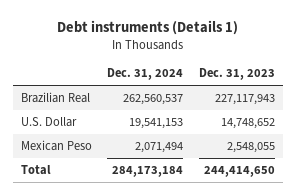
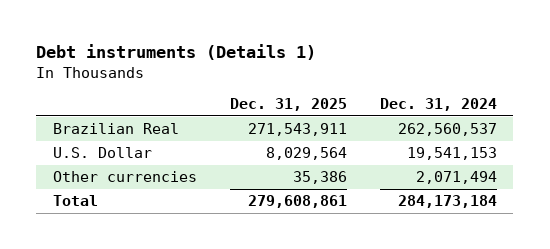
- | Dec. 31, 2024 | Dec. 31, 2023
+ | Dec. 31, 2025 | Dec. 31, 2024
- Mexican Peso | 2,071,494 | 2,548,055
+ Other currencies | 35,386 | 2,071,494

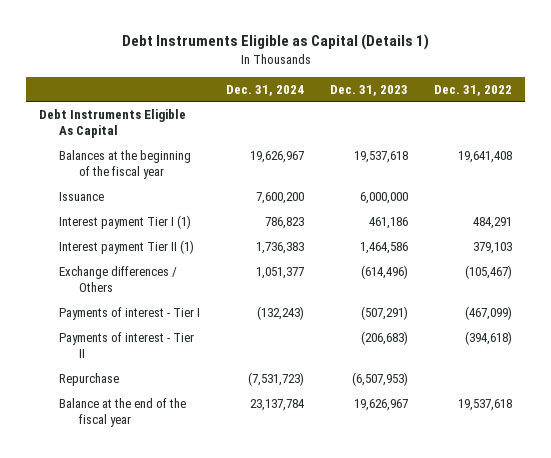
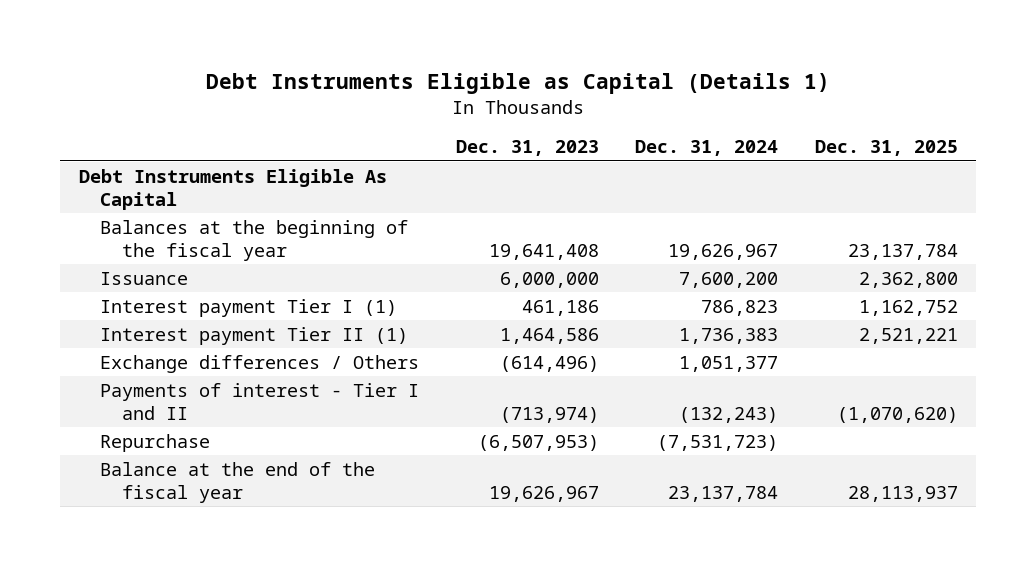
- | Dec. 31, 2024 | Dec. 31, 2023 | Dec. 31, 2022
+ | Dec. 31, 2023 | Dec. 31, 2024 | Dec. 31, 2025
- Balances at the beginning of the fiscal year | 19,626,967 | 19,537,618 | 19,641,408
+ Balances at the beginning of the fiscal year | 19,641,408 | 19,626,967 | 23,137,784
- Payments of interest - Tier I | (132,243) | (507,291) | (467,099)
- Payments of interest - Tier II | | (206,683) | (394,618)
+ Payments of interest - Tier I and II | (713,974) | (132,243) | (1,070,620)

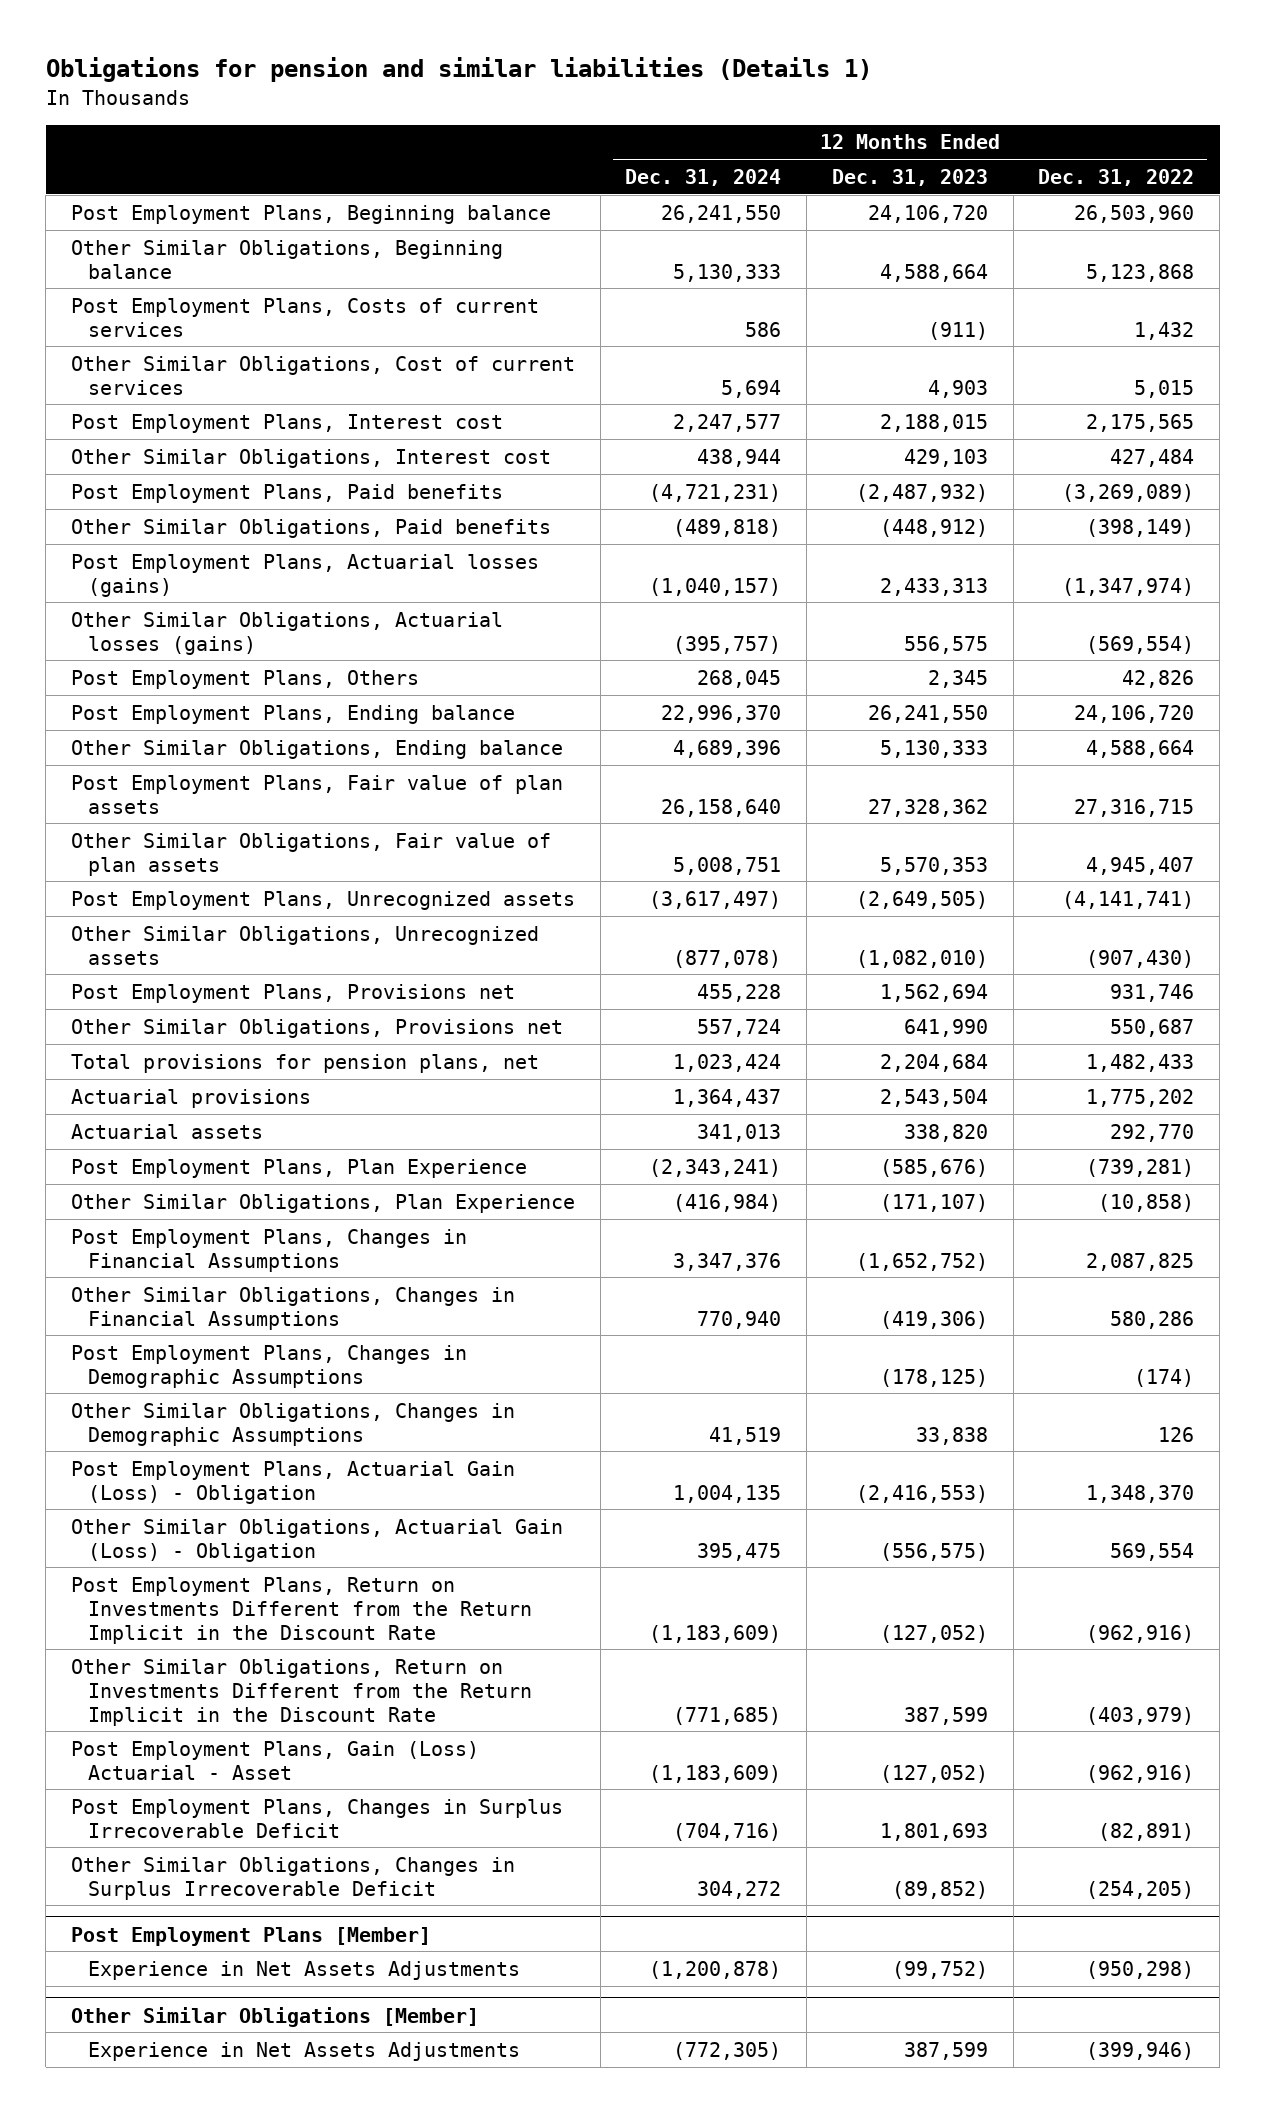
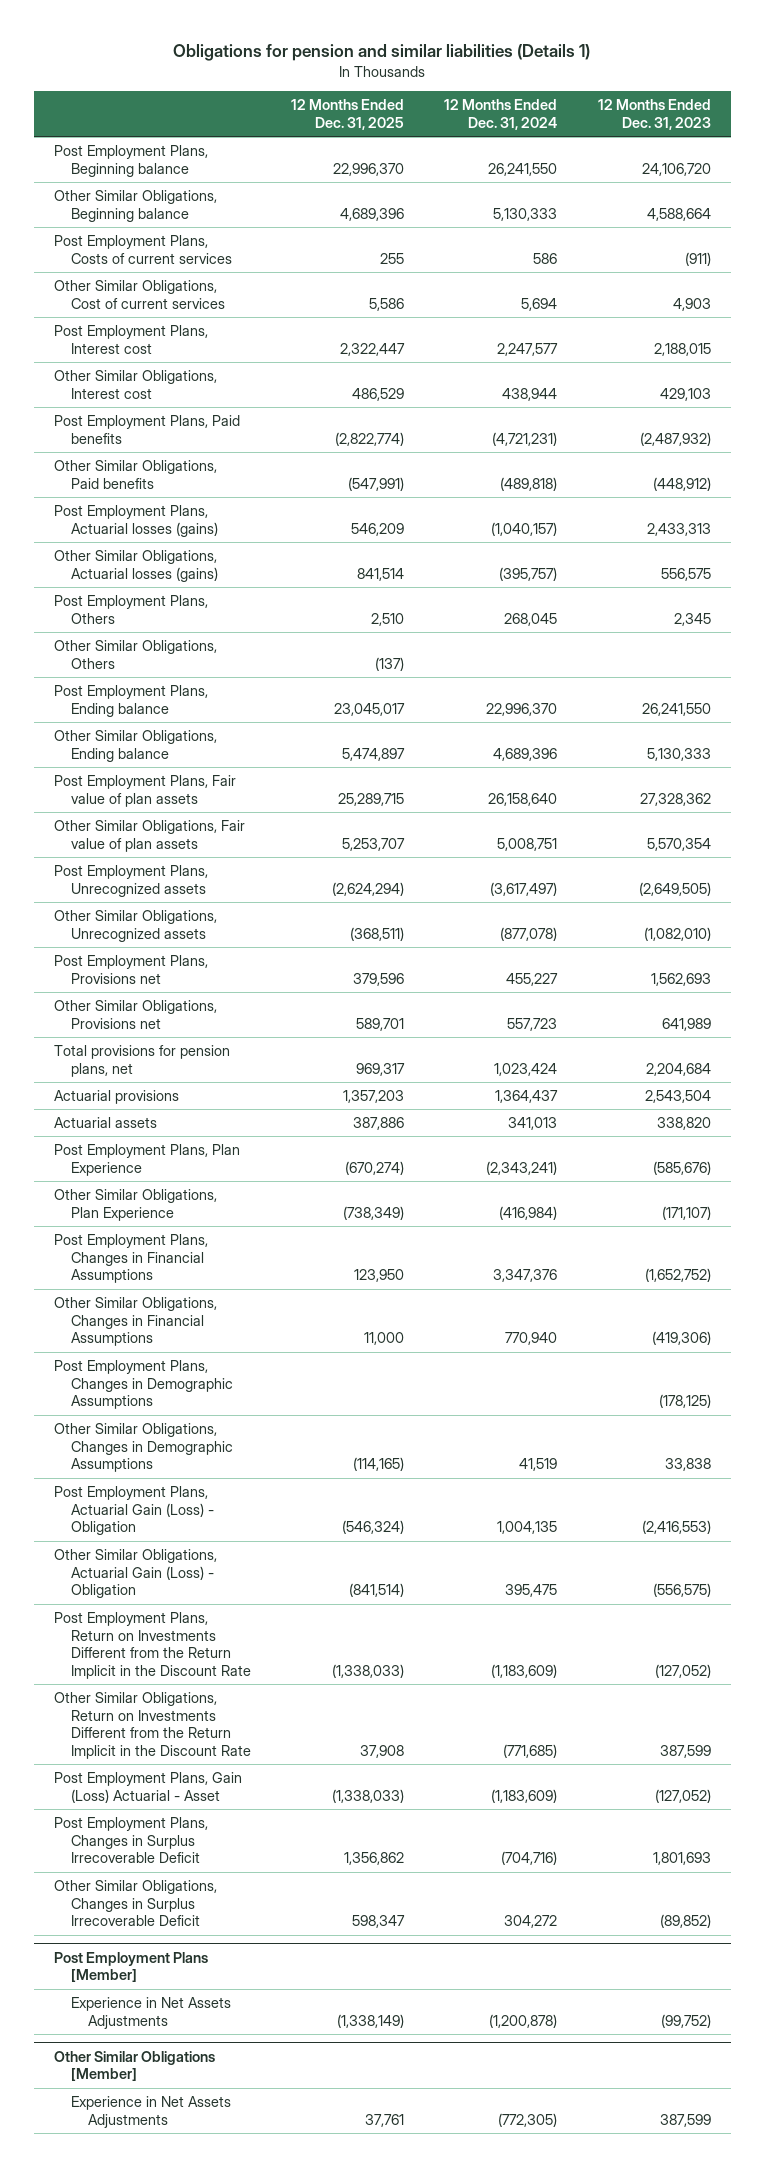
- | 12 Months Ended Dec. 31, 2024 | 12 Months Ended Dec. 31, 2023 | 12 Months Ended Dec. 31, 2022
+ | 12 Months Ended Dec. 31, 2025 | 12 Months Ended Dec. 31, 2024 | 12 Months Ended Dec. 31, 2023
+ Other Similar Obligations, Others | (137) | |
- Other Similar Obligations, Fair value of plan assets | 5,008,751 | 5,570,353 | 4,945,407
+ Other Similar Obligations, Fair value of plan assets | 5,253,707 | 5,008,751 | 5,570,354
- Post Employment Plans, Provisions net | 455,228 | 1,562,694 | 931,746
- Other Similar Obligations, Provisions net | 557,724 | 641,990 | 550,687
+ Post Employment Plans, Provisions net | 379,596 | 455,227 | 1,562,693
+ Other Similar Obligations, Provisions net | 589,701 | 557,723 | 641,989

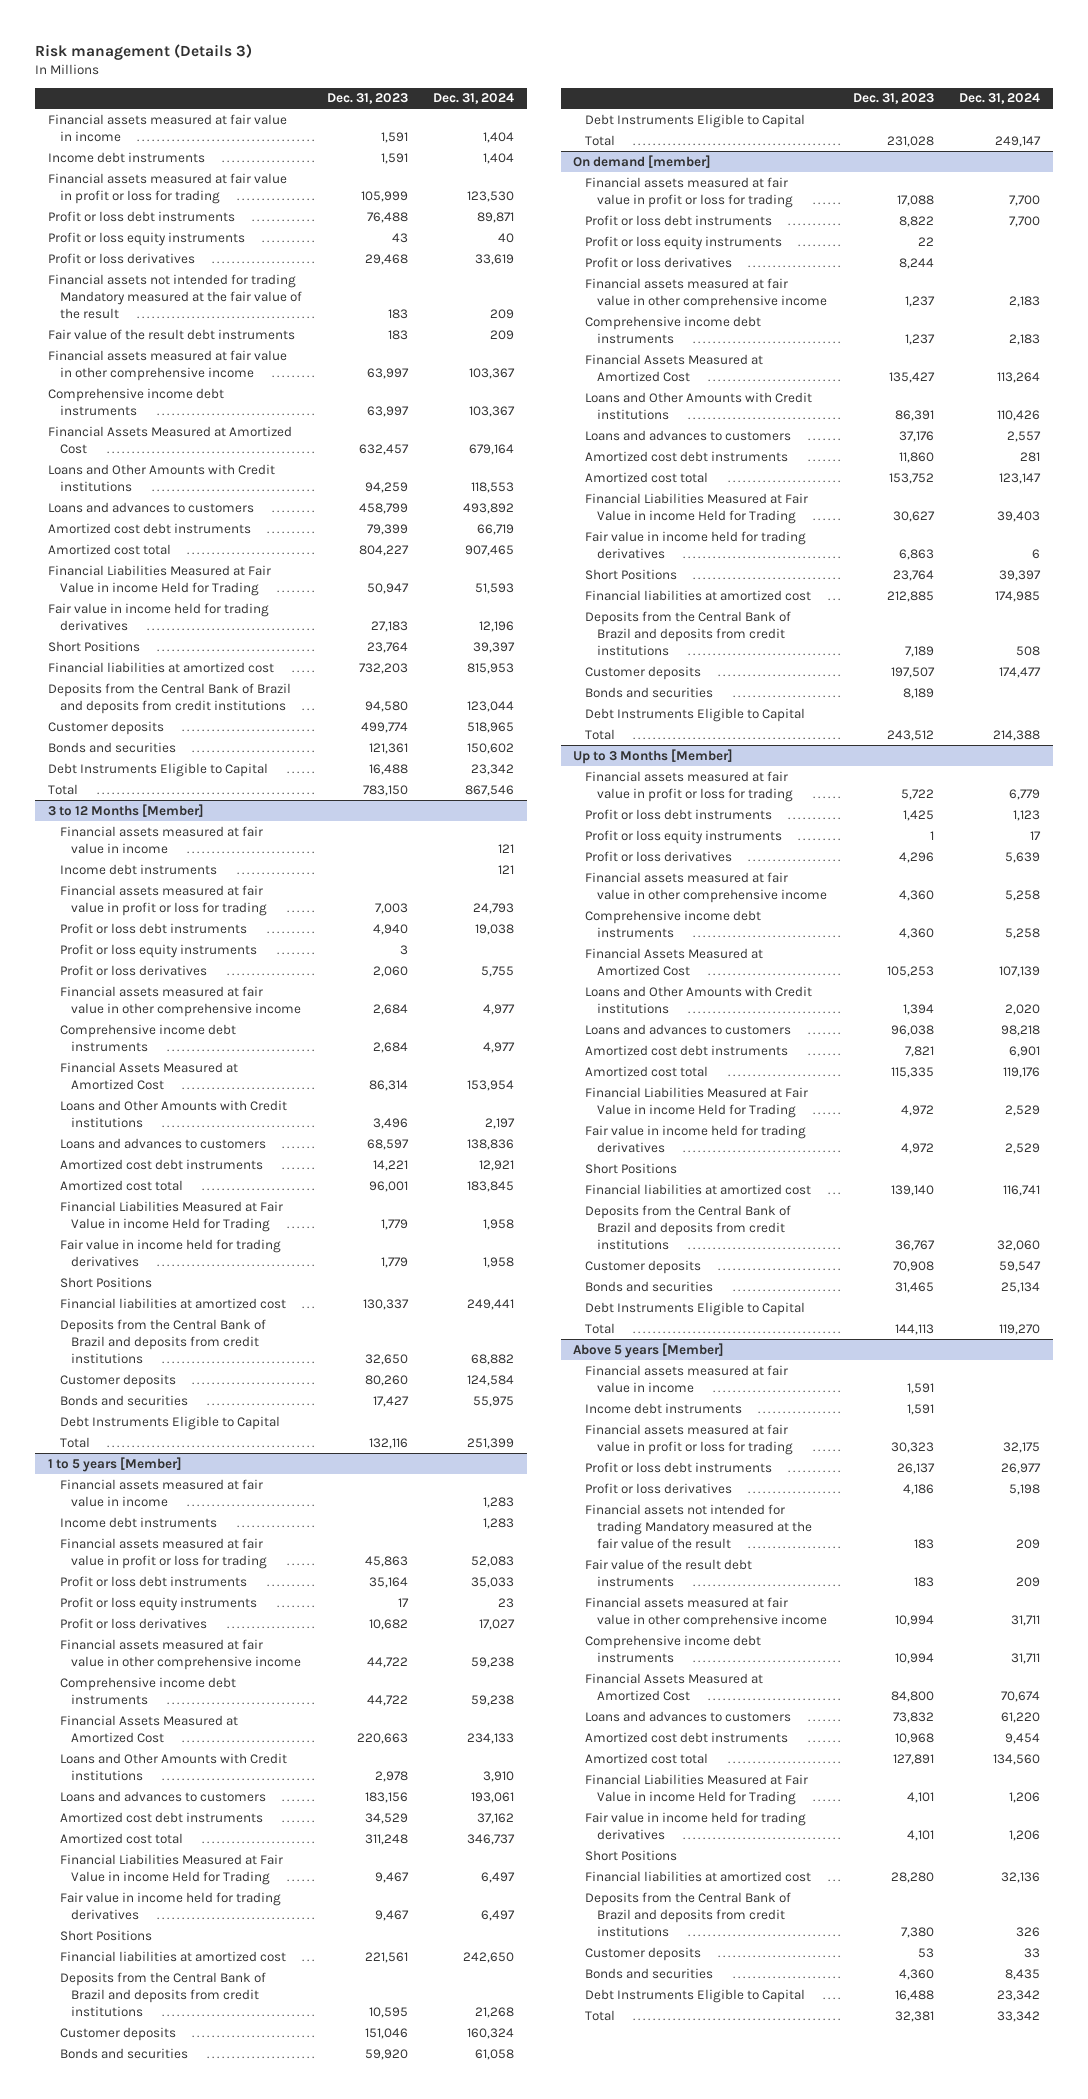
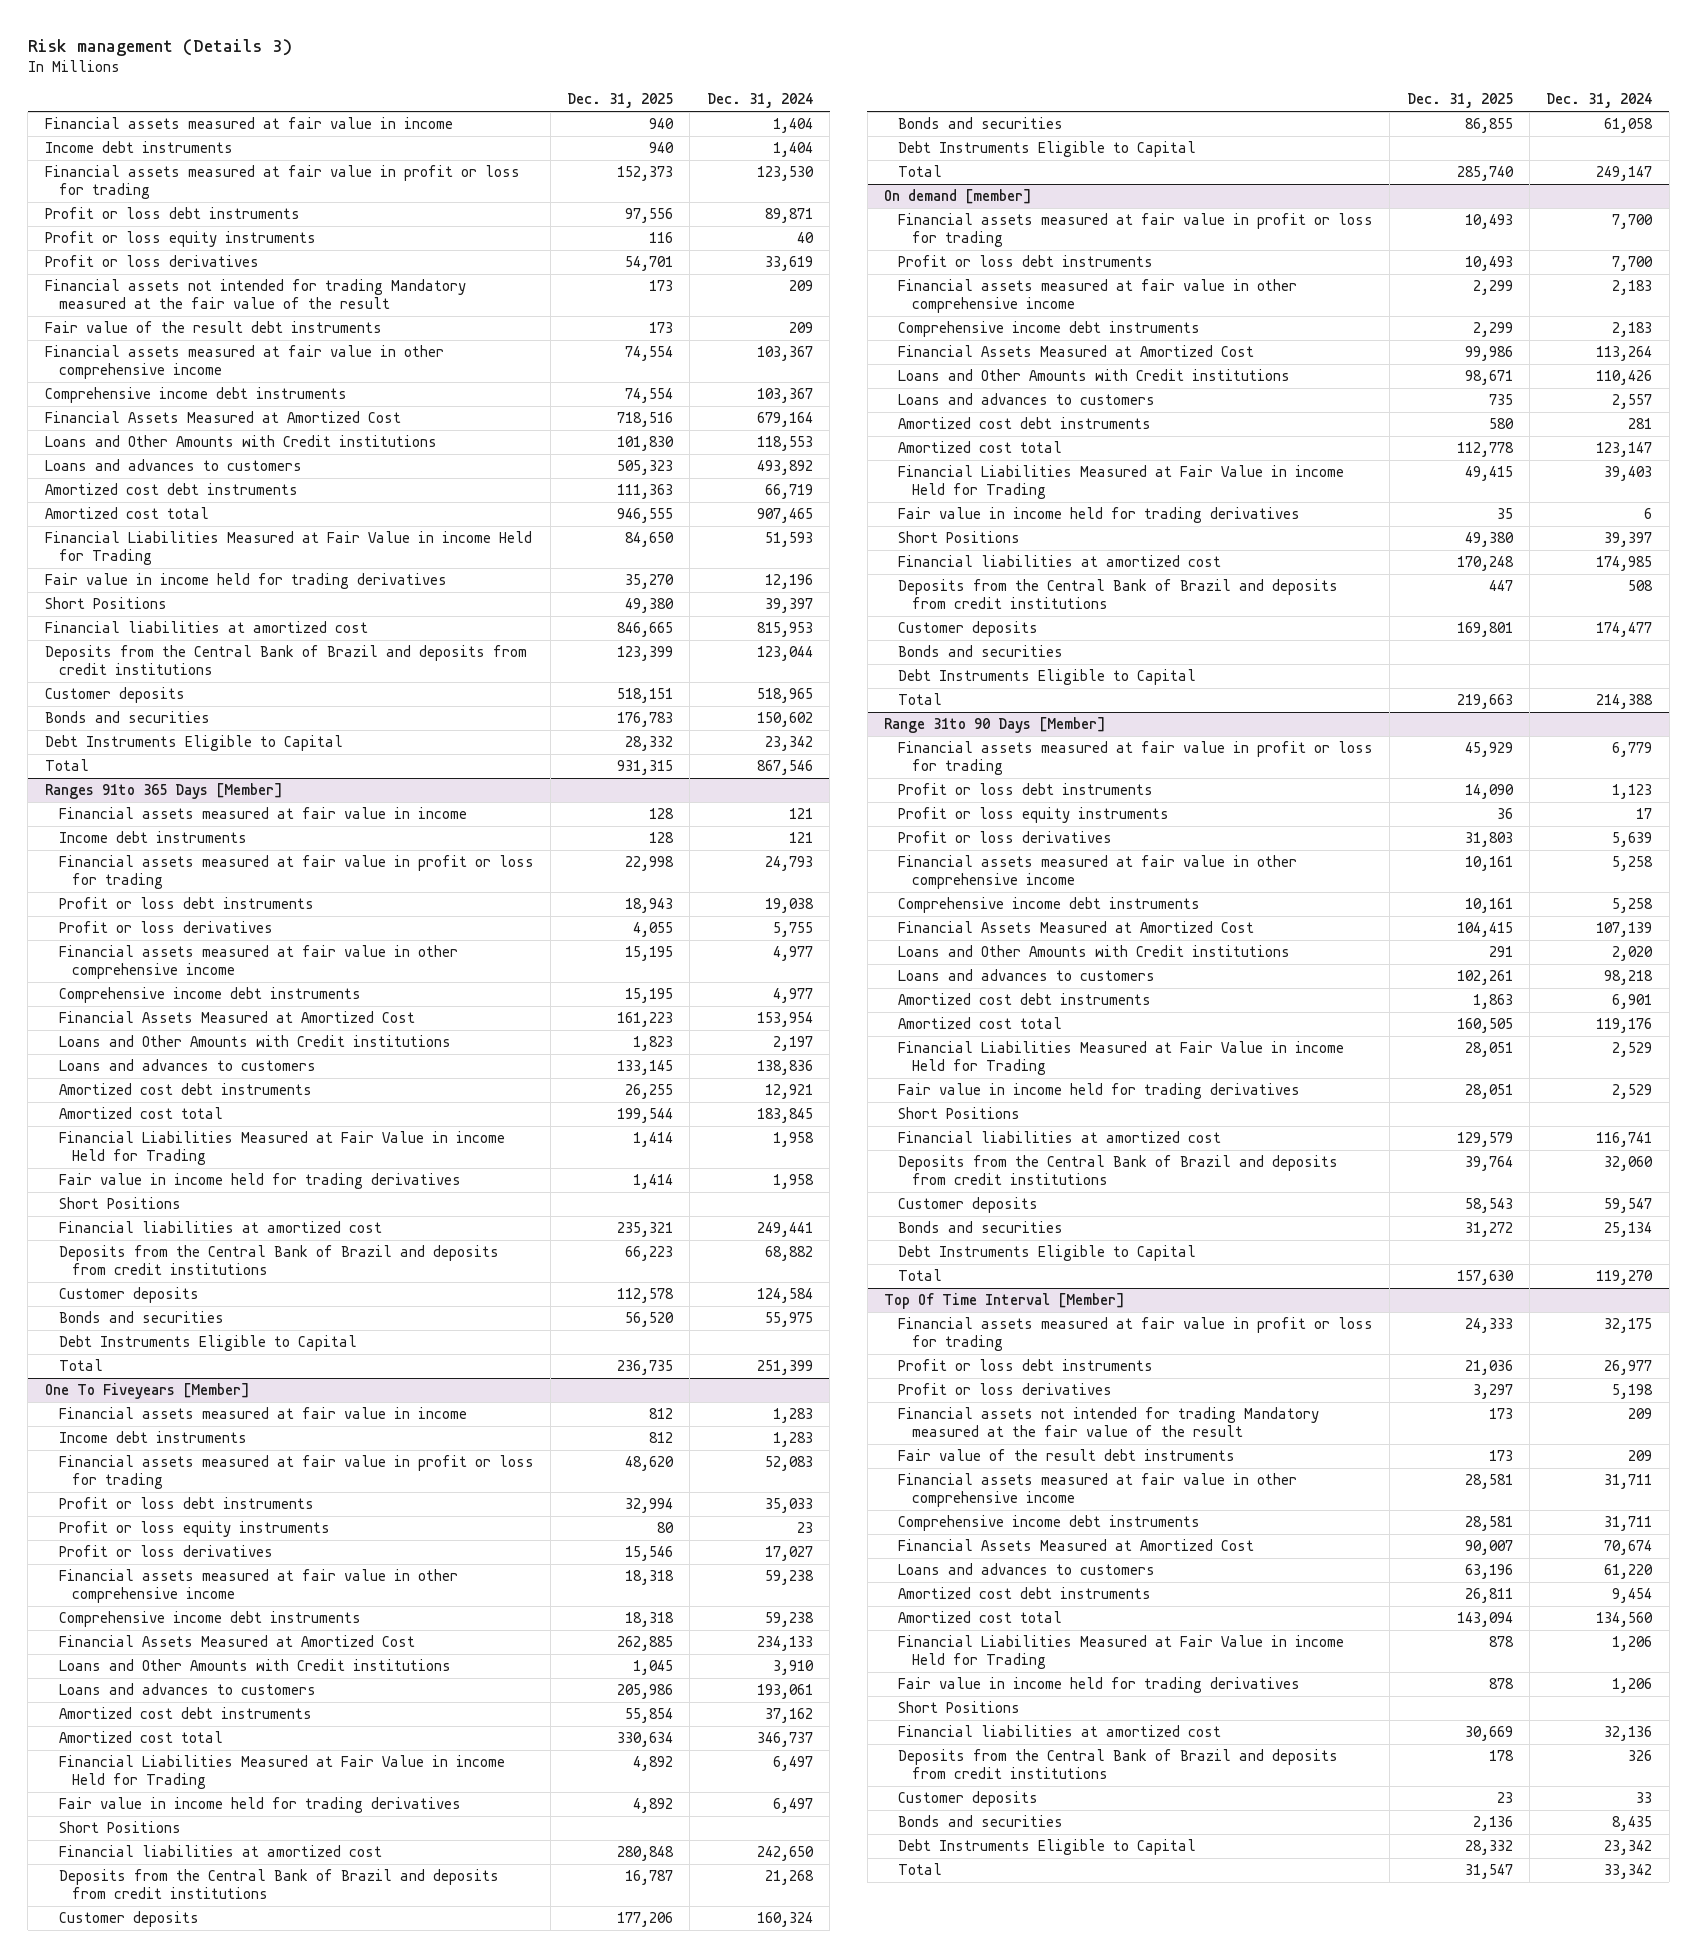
- | Dec. 31, 2023 | Dec. 31, 2024
+ | Dec. 31, 2025 | Dec. 31, 2024
- 3 to 12 Months [Member]
+ Ranges 91to 365 Days [Member]
- Profit or loss equity instruments | 3 |
- 1 to 5 years [Member]
+ One To Fiveyears [Member]
@ On demand [member]
- Profit or loss equity instruments | 22 |
- Profit or loss derivatives | 8,244 |
- Up to 3 Months [Member]
+ Range 31to 90 Days [Member]
- Above 5 years [Member]
- Financial assets measured at fair value in income | 1,591 |
- Income debt instruments | 1,591 |
+ Top Of Time Interval [Member]

